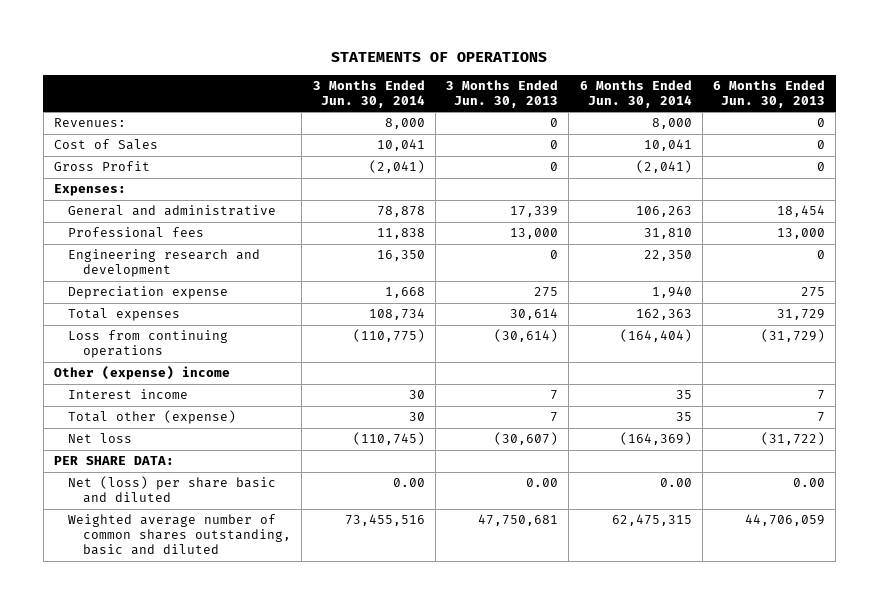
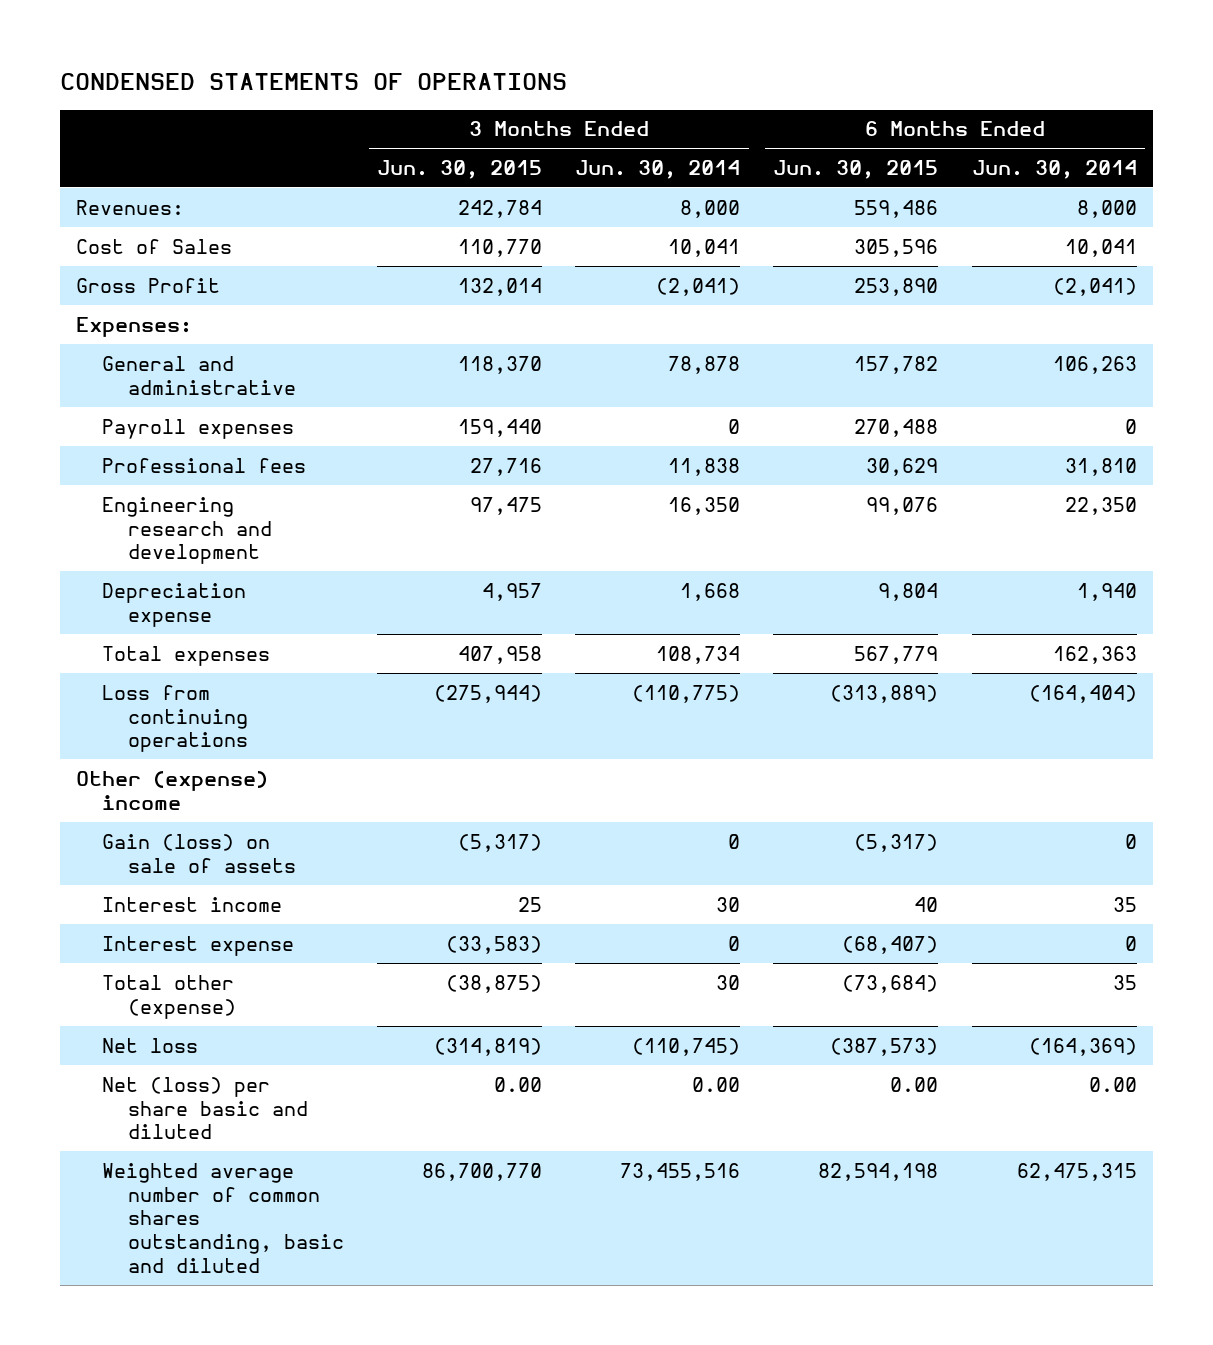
- STATEMENTS OF OPERATIONS
+ CONDENSED STATEMENTS OF OPERATIONS
- | 3 Months Ended Jun. 30, 2014 | 3 Months Ended Jun. 30, 2013 | 6 Months Ended Jun. 30, 2014 | 6 Months Ended Jun. 30, 2013
+ | 3 Months Ended Jun. 30, 2015 | 3 Months Ended Jun. 30, 2014 | 6 Months Ended Jun. 30, 2015 | 6 Months Ended Jun. 30, 2014
+ Payroll expenses | 159,440 | 0 | 270,488 | 0
+ Gain (loss) on sale of assets | (5,317) | 0 | (5,317) | 0
+ Interest expense | (33,583) | 0 | (68,407) | 0
- PER SHARE DATA:

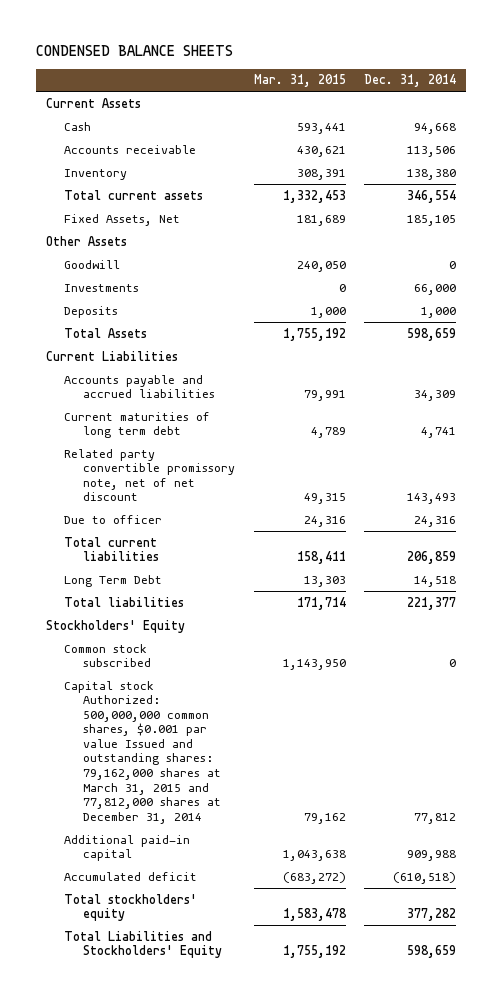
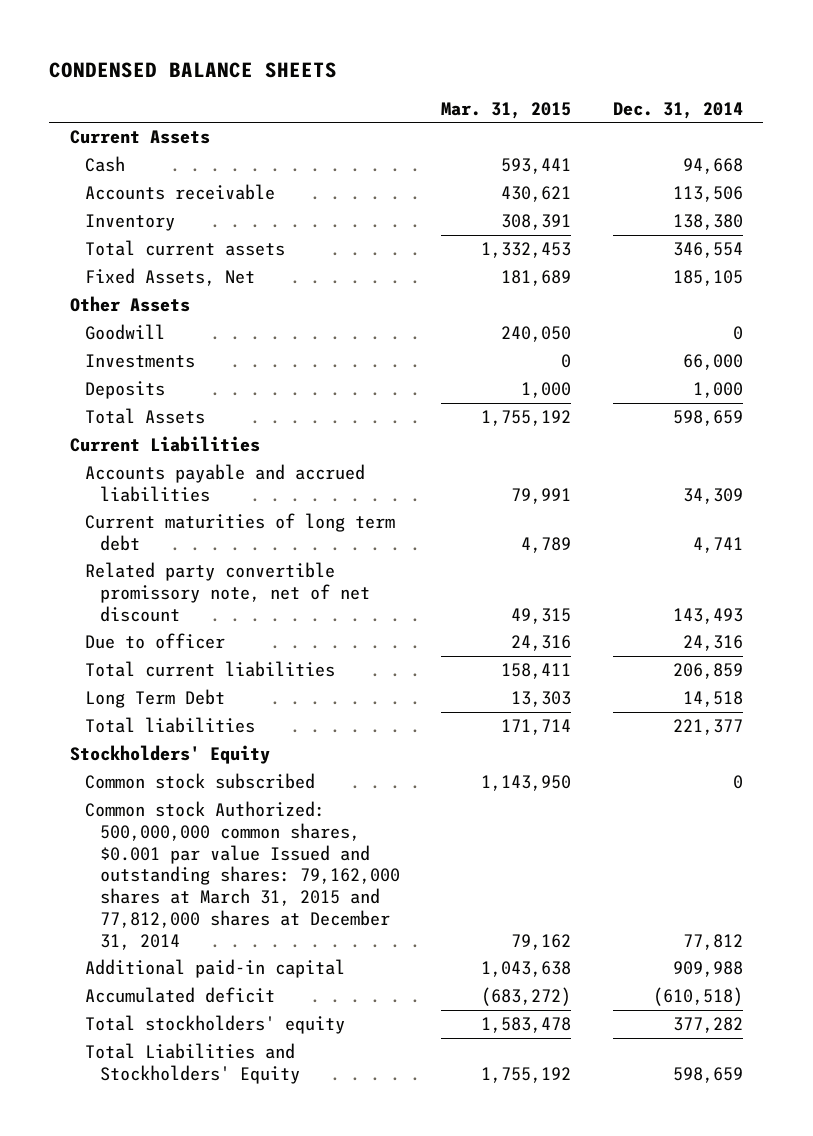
- Capital stock Authorized: 500,000,000 common shares, $0.001 par value Issued and outstanding shares: 79,162,000 shares at March 31, 2015 and 77,812,000 shares at December 31, 2014 | 79,162 | 77,812
+ Common stock Authorized: 500,000,000 common shares, $0.001 par value Issued and outstanding shares: 79,162,000 shares at March 31, 2015 and 77,812,000 shares at December 31, 2014 | 79,162 | 77,812

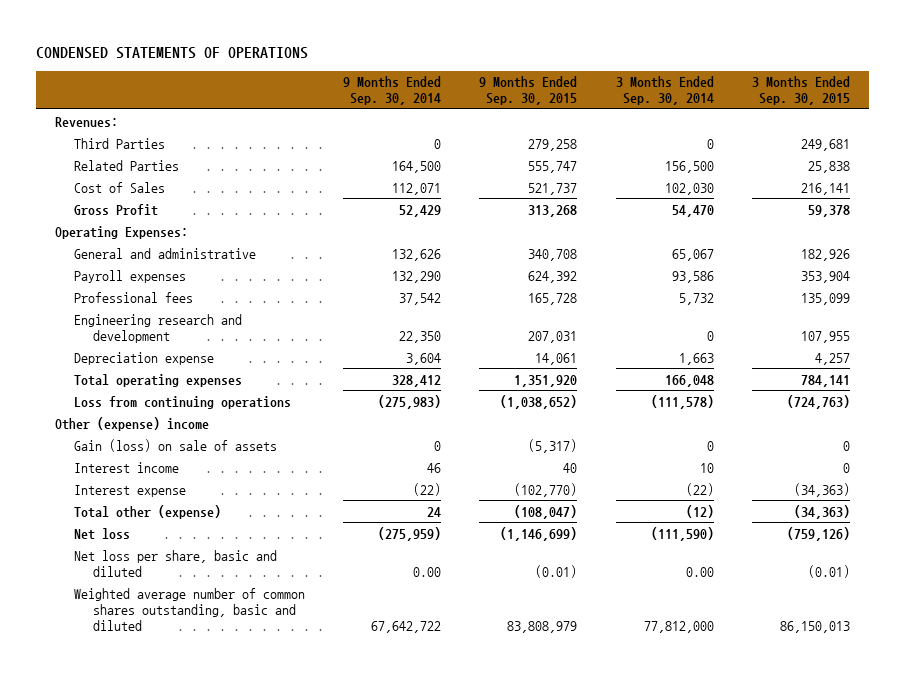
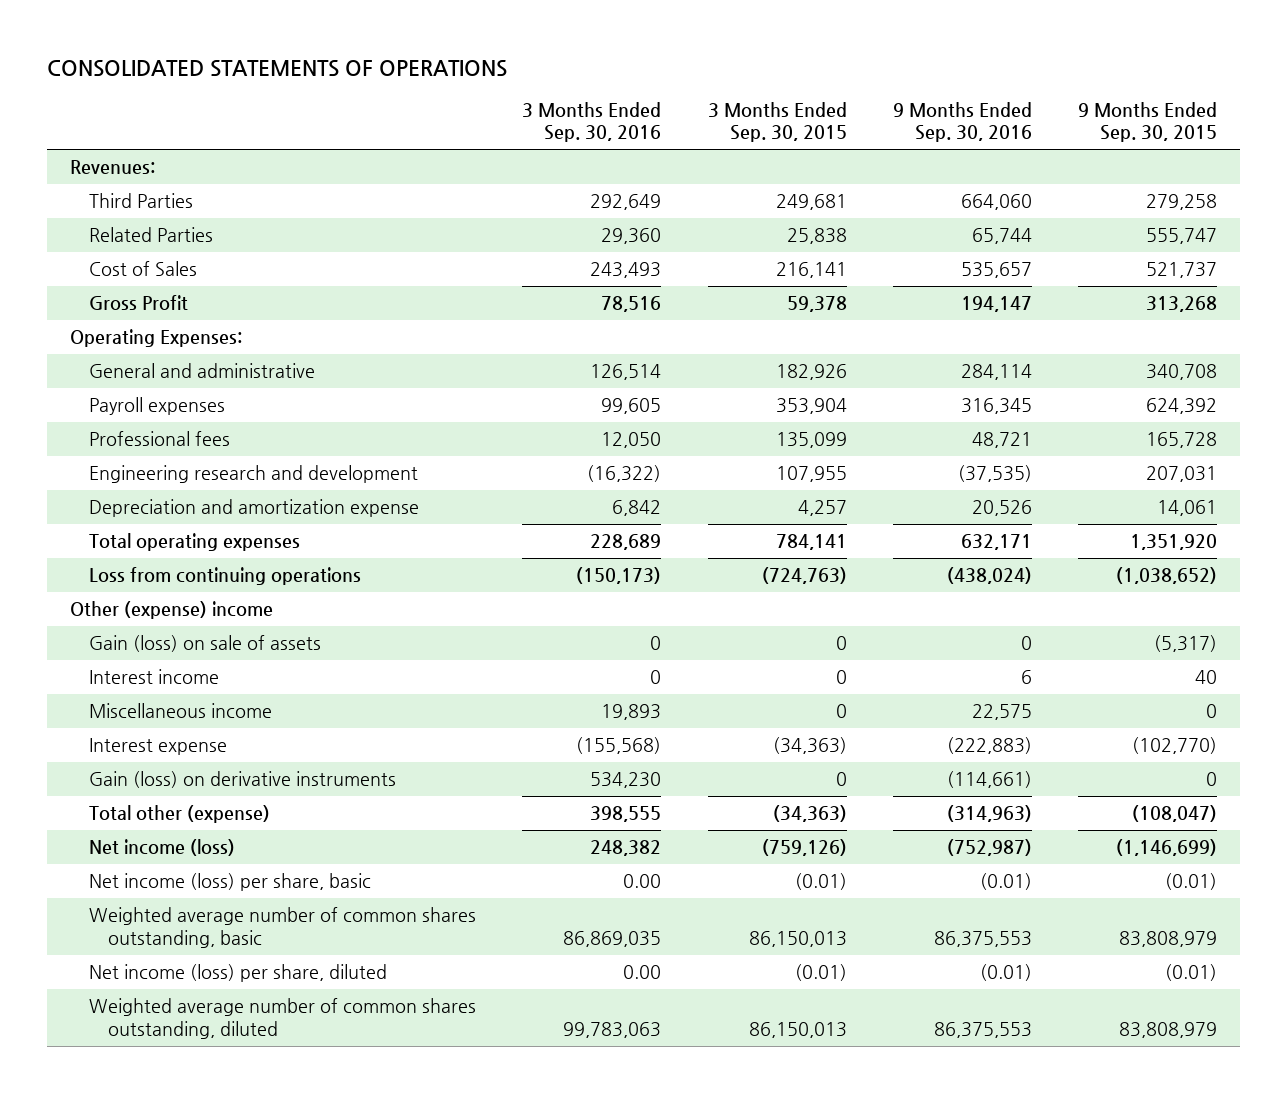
- CONDENSED STATEMENTS OF OPERATIONS
+ CONSOLIDATED STATEMENTS OF OPERATIONS
- | 9 Months Ended Sep. 30, 2014 | 9 Months Ended Sep. 30, 2015 | 3 Months Ended Sep. 30, 2014 | 3 Months Ended Sep. 30, 2015
+ | 3 Months Ended Sep. 30, 2016 | 3 Months Ended Sep. 30, 2015 | 9 Months Ended Sep. 30, 2016 | 9 Months Ended Sep. 30, 2015
- Depreciation expense | 3,604 | 14,061 | 1,663 | 4,257
+ Depreciation and amortization expense | 6,842 | 4,257 | 20,526 | 14,061
+ Miscellaneous income | 19,893 | 0 | 22,575 | 0
+ Gain (loss) on derivative instruments | 534,230 | 0 | (114,661) | 0
- Net loss | (275,959) | (1,146,699) | (111,590) | (759,126)
- Net loss per share, basic and diluted | 0.00 | (0.01) | 0.00 | (0.01)
- Weighted average number of common shares outstanding, basic and diluted | 67,642,722 | 83,808,979 | 77,812,000 | 86,150,013
+ Net income (loss) | 248,382 | (759,126) | (752,987) | (1,146,699)
+ Net income (loss) per share, basic | 0.00 | (0.01) | (0.01) | (0.01)
+ Weighted average number of common shares outstanding, basic | 86,869,035 | 86,150,013 | 86,375,553 | 83,808,979
+ Net income (loss) per share, diluted | 0.00 | (0.01) | (0.01) | (0.01)
+ Weighted average number of common shares outstanding, diluted | 99,783,063 | 86,150,013 | 86,375,553 | 83,808,979

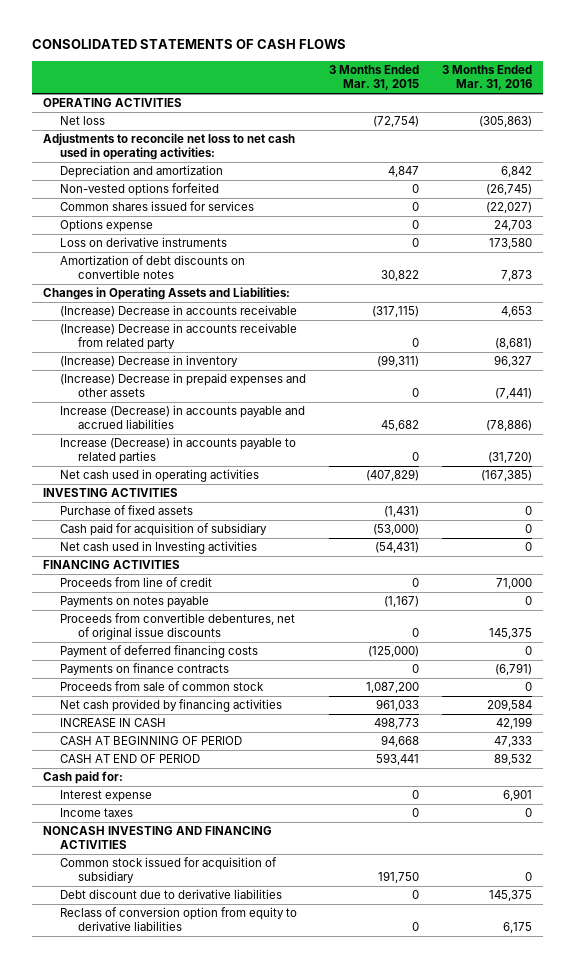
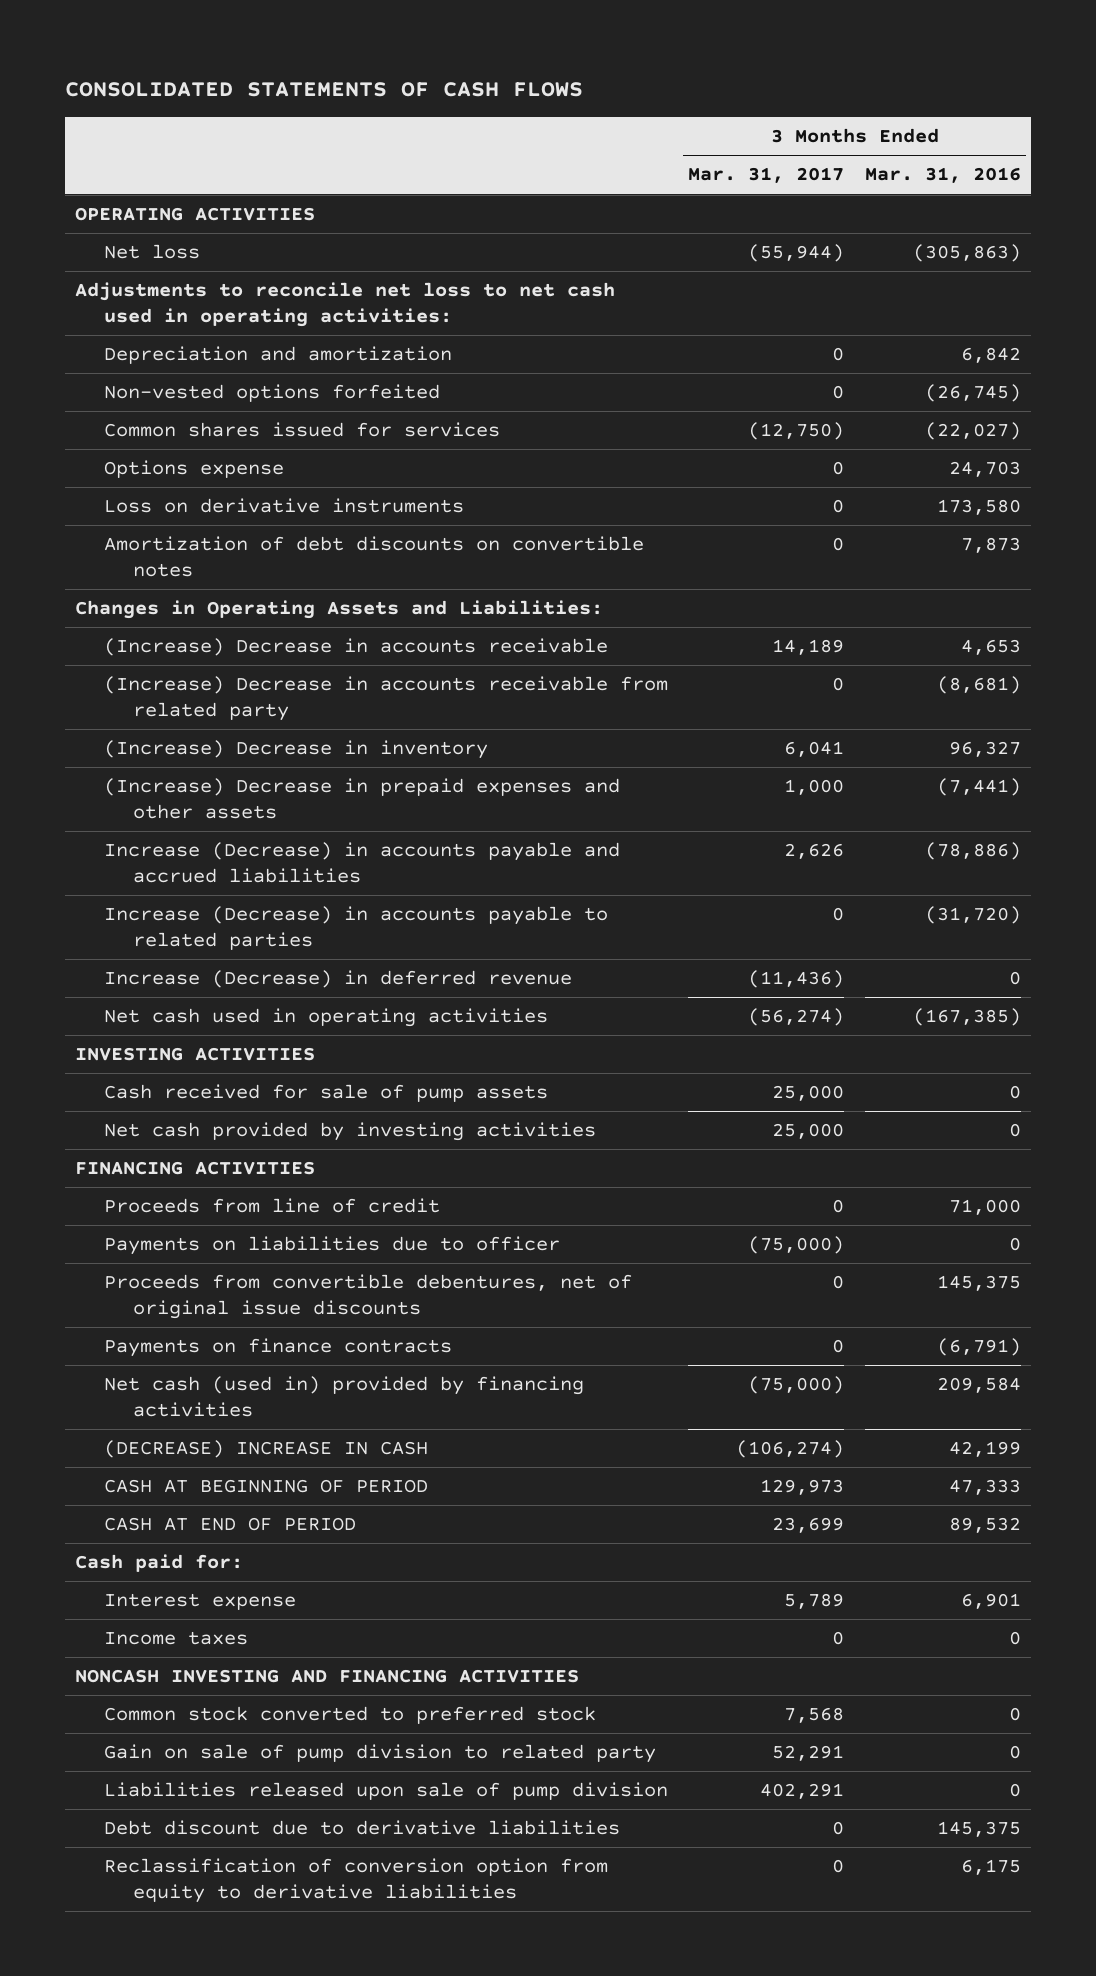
- | 3 Months Ended Mar. 31, 2015 | 3 Months Ended Mar. 31, 2016
+ | 3 Months Ended Mar. 31, 2017 | 3 Months Ended Mar. 31, 2016
+ Increase (Decrease) in deferred revenue | (11,436) | 0
- Purchase of fixed assets | (1,431) | 0
- Cash paid for acquisition of subsidiary | (53,000) | 0
- Net cash used in Investing activities | (54,431) | 0
+ Cash received for sale of pump assets | 25,000 | 0
+ Net cash provided by investing activities | 25,000 | 0
- Payments on notes payable | (1,167) | 0
+ Payments on liabilities due to officer | (75,000) | 0
- Payment of deferred financing costs | (125,000) | 0
- Proceeds from sale of common stock | 1,087,200 | 0
- Net cash provided by financing activities | 961,033 | 209,584
- INCREASE IN CASH | 498,773 | 42,199
+ Net cash (used in) provided by financing activities | (75,000) | 209,584
+ (DECREASE) INCREASE IN CASH | (106,274) | 42,199
- Common stock issued for acquisition of subsidiary | 191,750 | 0
+ Common stock converted to preferred stock | 7,568 | 0
+ Gain on sale of pump division to related party | 52,291 | 0
+ Liabilities released upon sale of pump division | 402,291 | 0
- Reclass of conversion option from equity to derivative liabilities | 0 | 6,175
+ Reclassification of conversion option from equity to derivative liabilities | 0 | 6,175

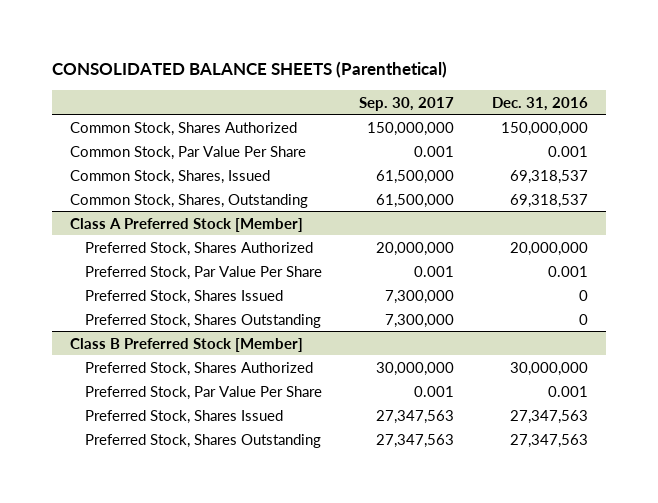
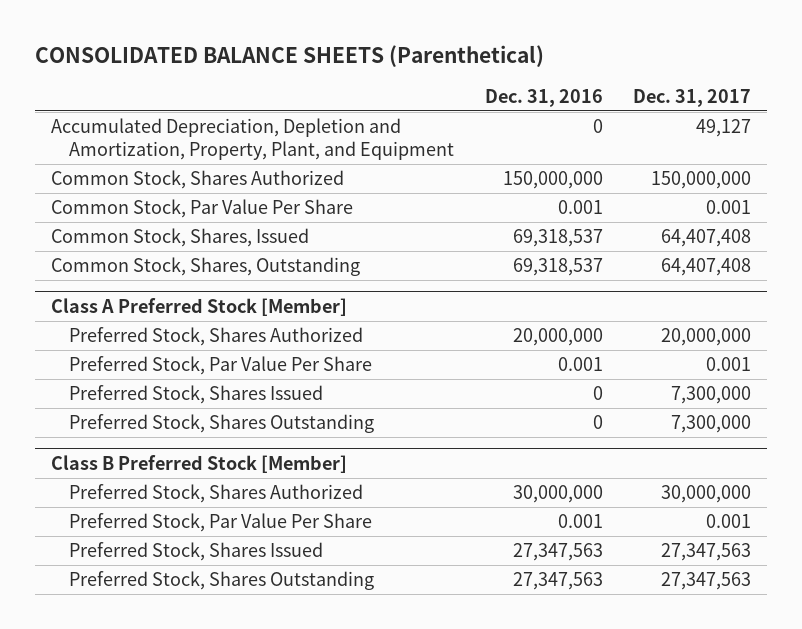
- | Sep. 30, 2017 | Dec. 31, 2016
+ | Dec. 31, 2016 | Dec. 31, 2017
+ Accumulated Depreciation, Depletion and Amortization, Property, Plant, and Equipment | 0 | 49,127

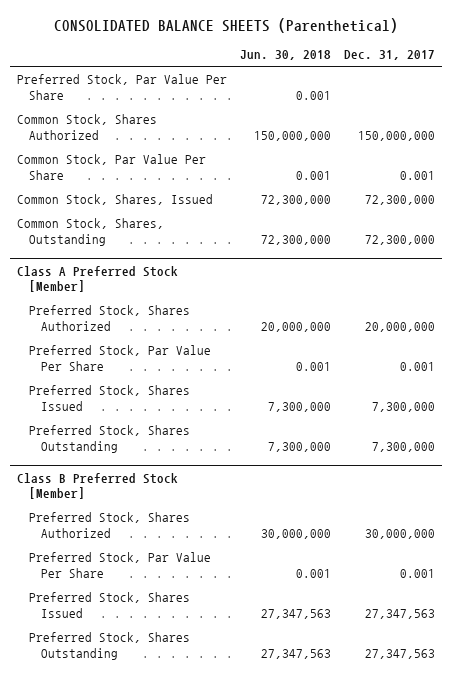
- | Dec. 31, 2016 | Dec. 31, 2017
+ | Jun. 30, 2018 | Dec. 31, 2017
- Accumulated Depreciation, Depletion and Amortization, Property, Plant, and Equipment | 0 | 49,127
+ Preferred Stock, Par Value Per Share | 0.001 |
- Common Stock, Shares, Issued | 69,318,537 | 64,407,408
- Common Stock, Shares, Outstanding | 69,318,537 | 64,407,408
+ Common Stock, Shares, Issued | 72,300,000 | 72,300,000
+ Common Stock, Shares, Outstanding | 72,300,000 | 72,300,000

